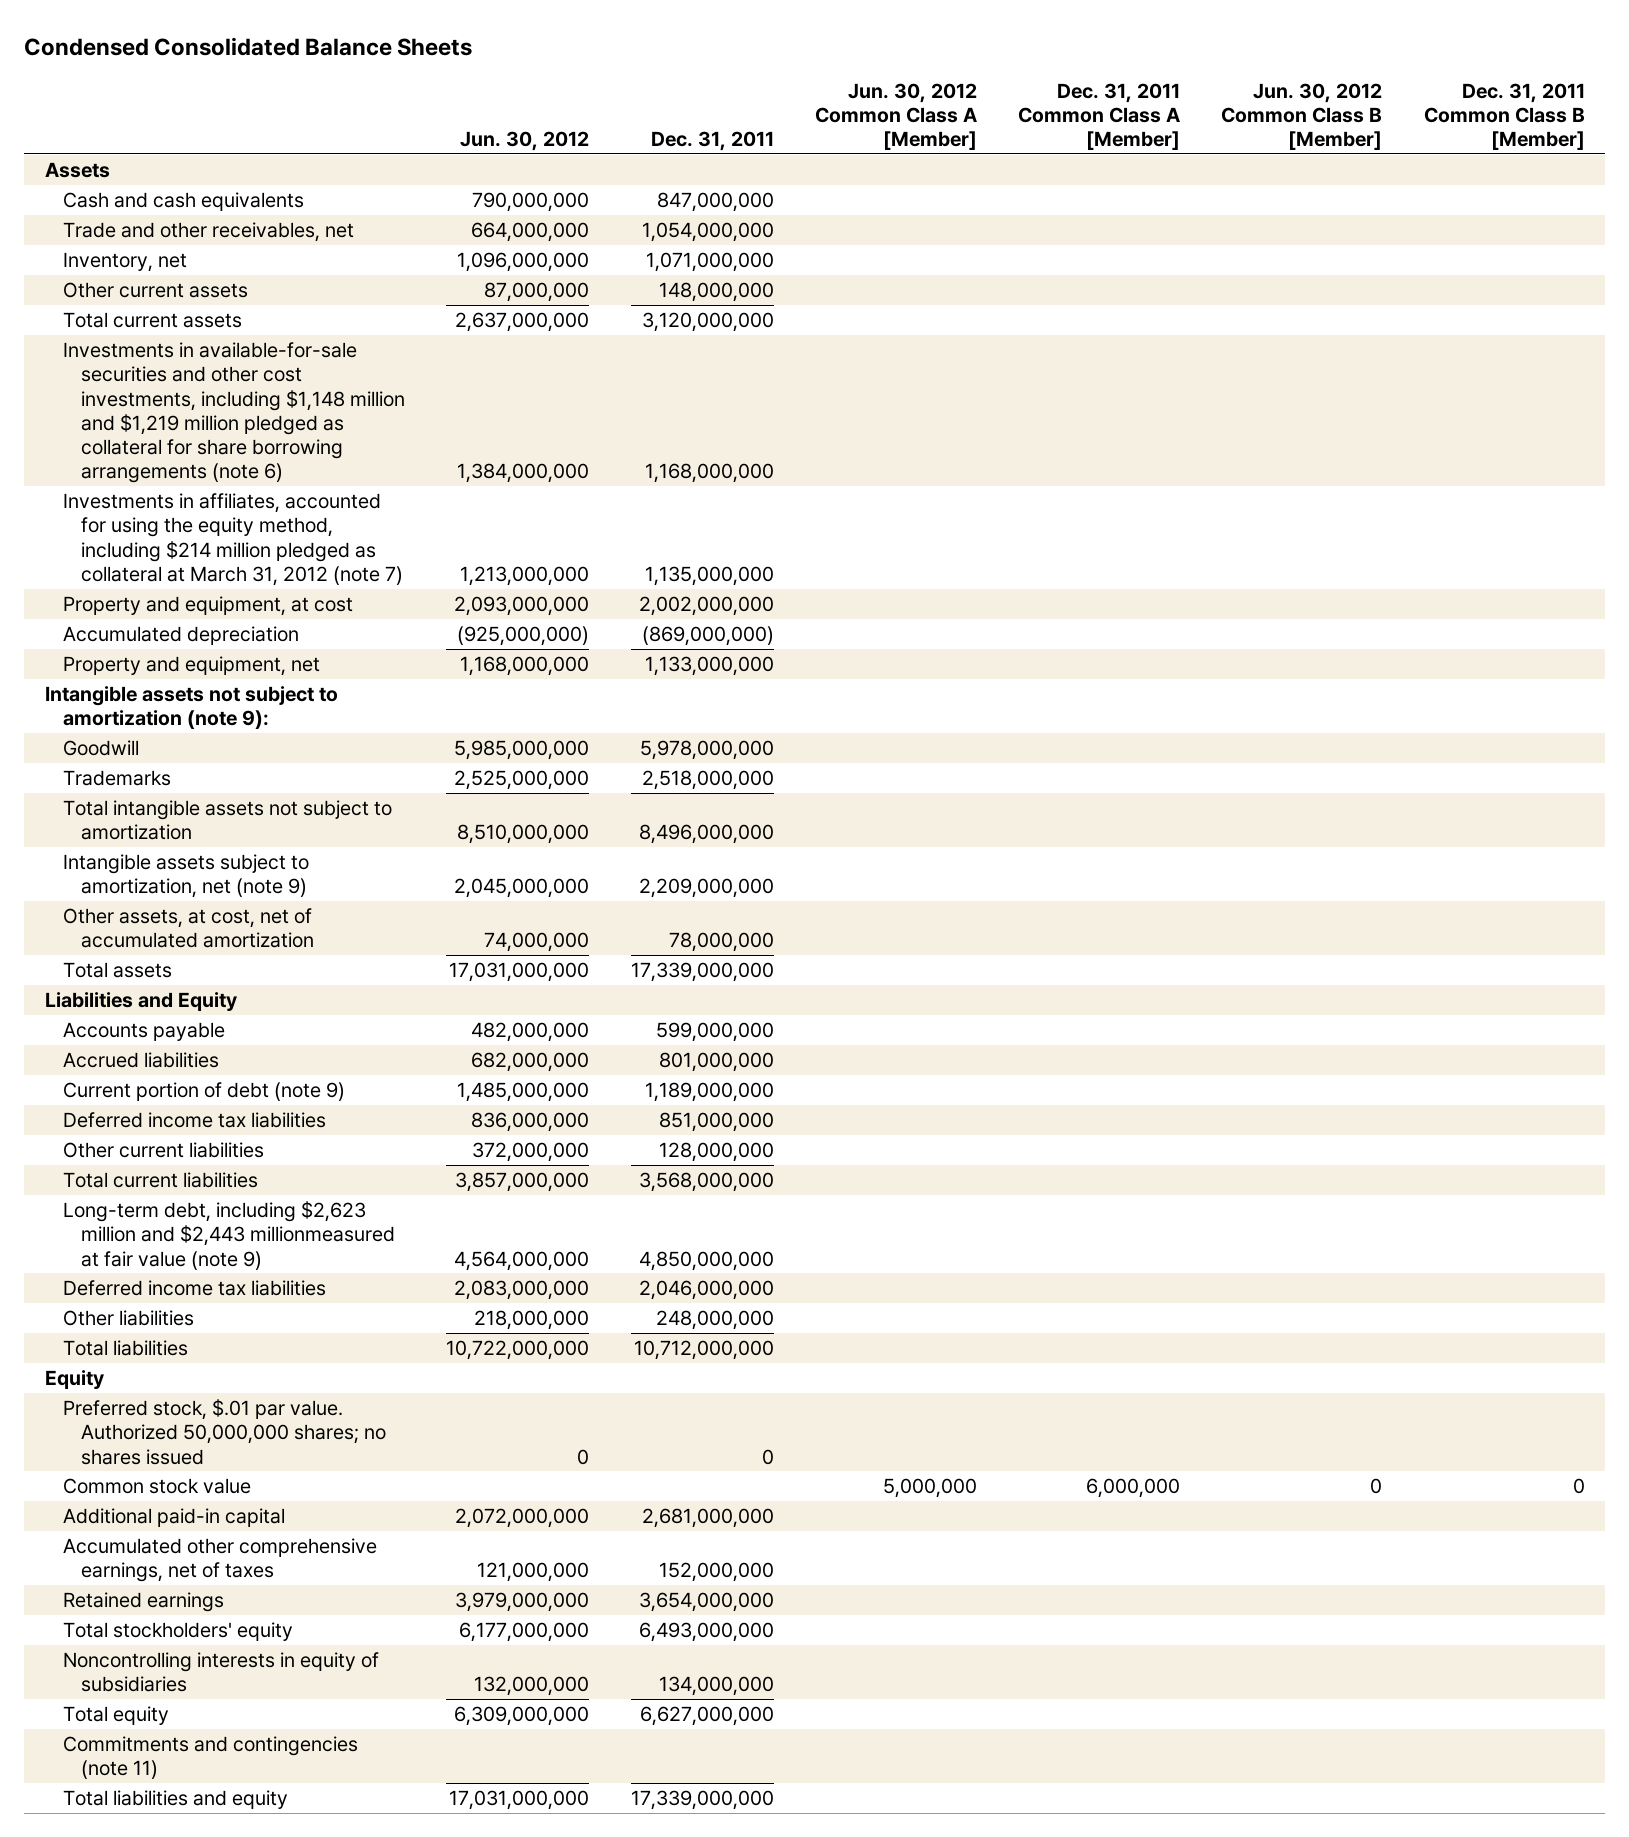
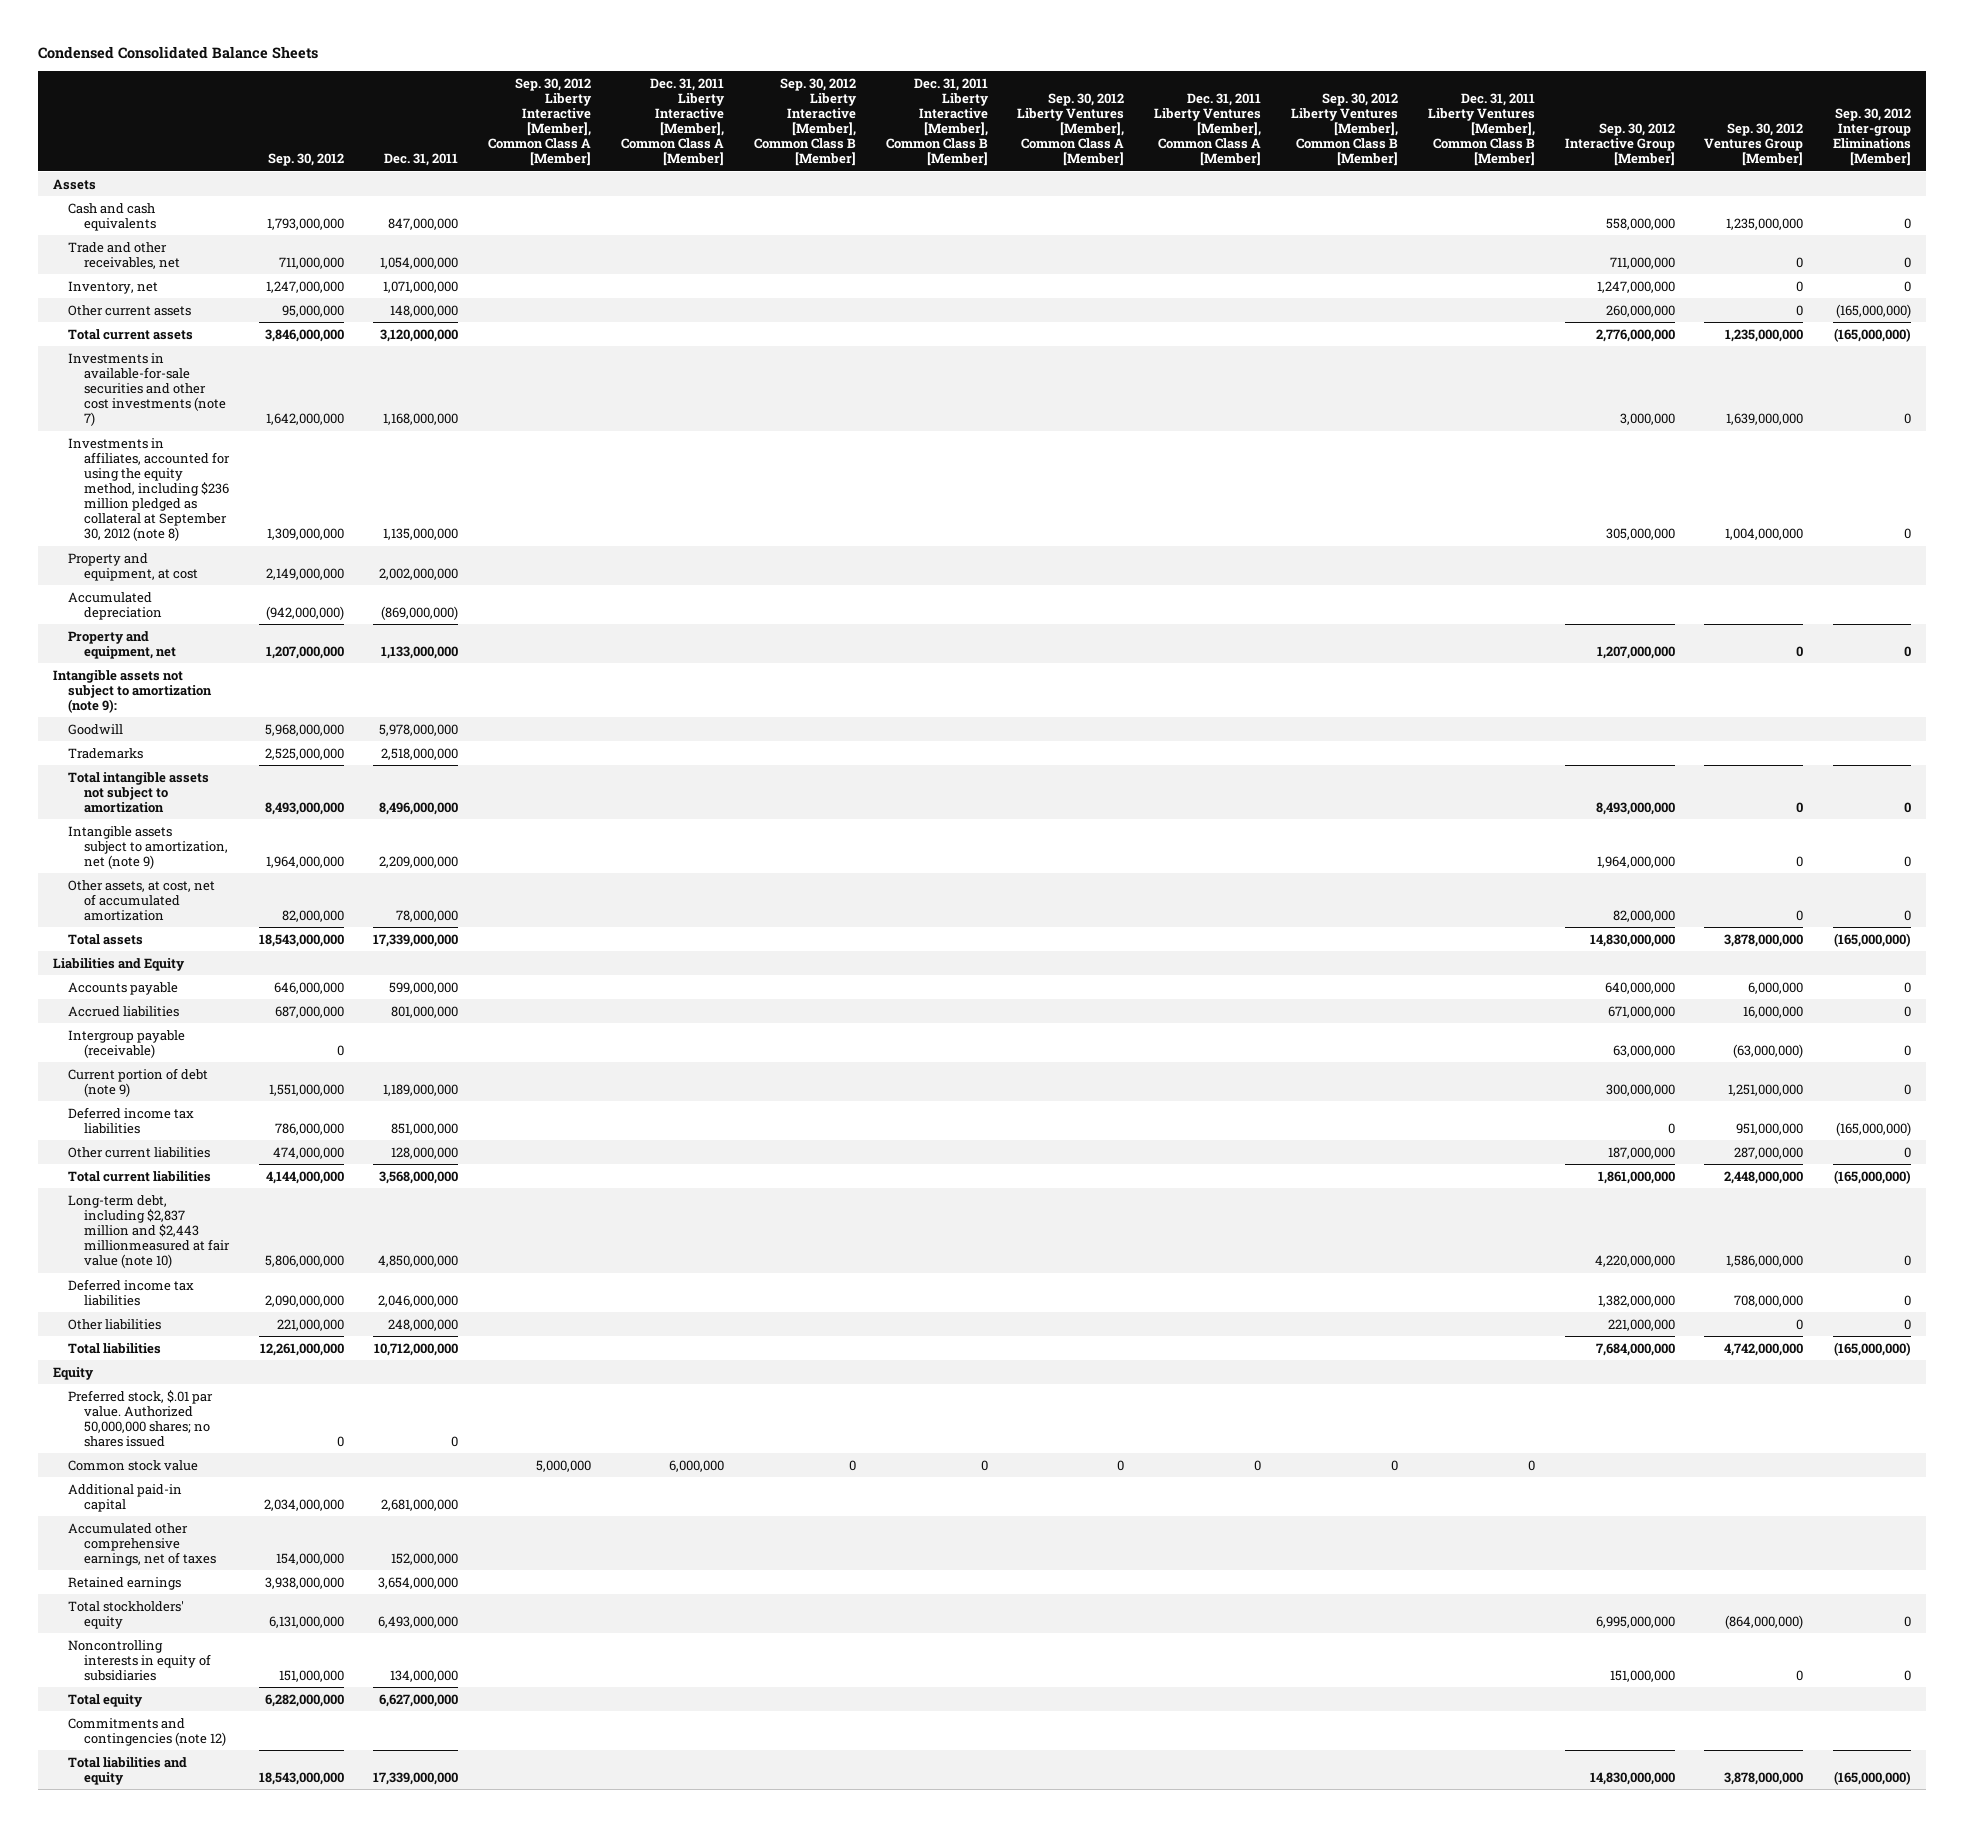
- | Jun. 30, 2012 | Dec. 31, 2011 | Jun. 30, 2012 Common Class A [Member] | Dec. 31, 2011 Common Class A [Member] | Jun. 30, 2012 Common Class B [Member] | Dec. 31, 2011 Common Class B [Member]
+ | Sep. 30, 2012 | Dec. 31, 2011 | Sep. 30, 2012 Liberty Interactive [Member], Common Class A [Member] | Dec. 31, 2011 Liberty Interactive [Member], Common Class A [Member] | Sep. 30, 2012 Liberty Interactive [Member], Common Class B [Member] | Dec. 31, 2011 Liberty Interactive [Member], Common Class B [Member] | Sep. 30, 2012 Liberty Ventures [Member], Common Class A [Member] | Dec. 31, 2011 Liberty Ventures [Member], Common Class A [Member] | Sep. 30, 2012 Liberty Ventures [Member], Common Class B [Member] | Dec. 31, 2011 Liberty Ventures [Member], Common Class B [Member] | Sep. 30, 2012 Interactive Group [Member] | Sep. 30, 2012 Ventures Group [Member] | Sep. 30, 2012 Inter-group Eliminations [Member]
- Investments in available-for-sale securities and other cost investments, including $1,148 million and $1,219 million pledged as collateral for share borrowing arrangements (note 6) | 1,384,000,000 | 1,168,000,000 | | | |
- Investments in affiliates, accounted for using the equity method, including $214 million pledged as collateral at March 31, 2012 (note 7) | 1,213,000,000 | 1,135,000,000 | | | |
+ Investments in available-for-sale securities and other cost investments (note 7) | 1,642,000,000 | 1,168,000,000 | | | | | | | | | 3,000,000 | 1,639,000,000 | 0
+ Investments in affiliates, accounted for using the equity method, including $236 million pledged as collateral at September 30, 2012 (note 8) | 1,309,000,000 | 1,135,000,000 | | | | | | | | | 305,000,000 | 1,004,000,000 | 0
+ Intergroup payable (receivable) | 0 | | | | | | | | | | 63,000,000 | (63,000,000) | 0
- Long-term debt, including $2,623 million and $2,443 millionmeasured at fair value (note 9) | 4,564,000,000 | 4,850,000,000 | | | |
+ Long-term debt, including $2,837 million and $2,443 millionmeasured at fair value (note 10) | 5,806,000,000 | 4,850,000,000 | | | | | | | | | 4,220,000,000 | 1,586,000,000 | 0
- Commitments and contingencies (note 11)
+ Commitments and contingencies (note 12)

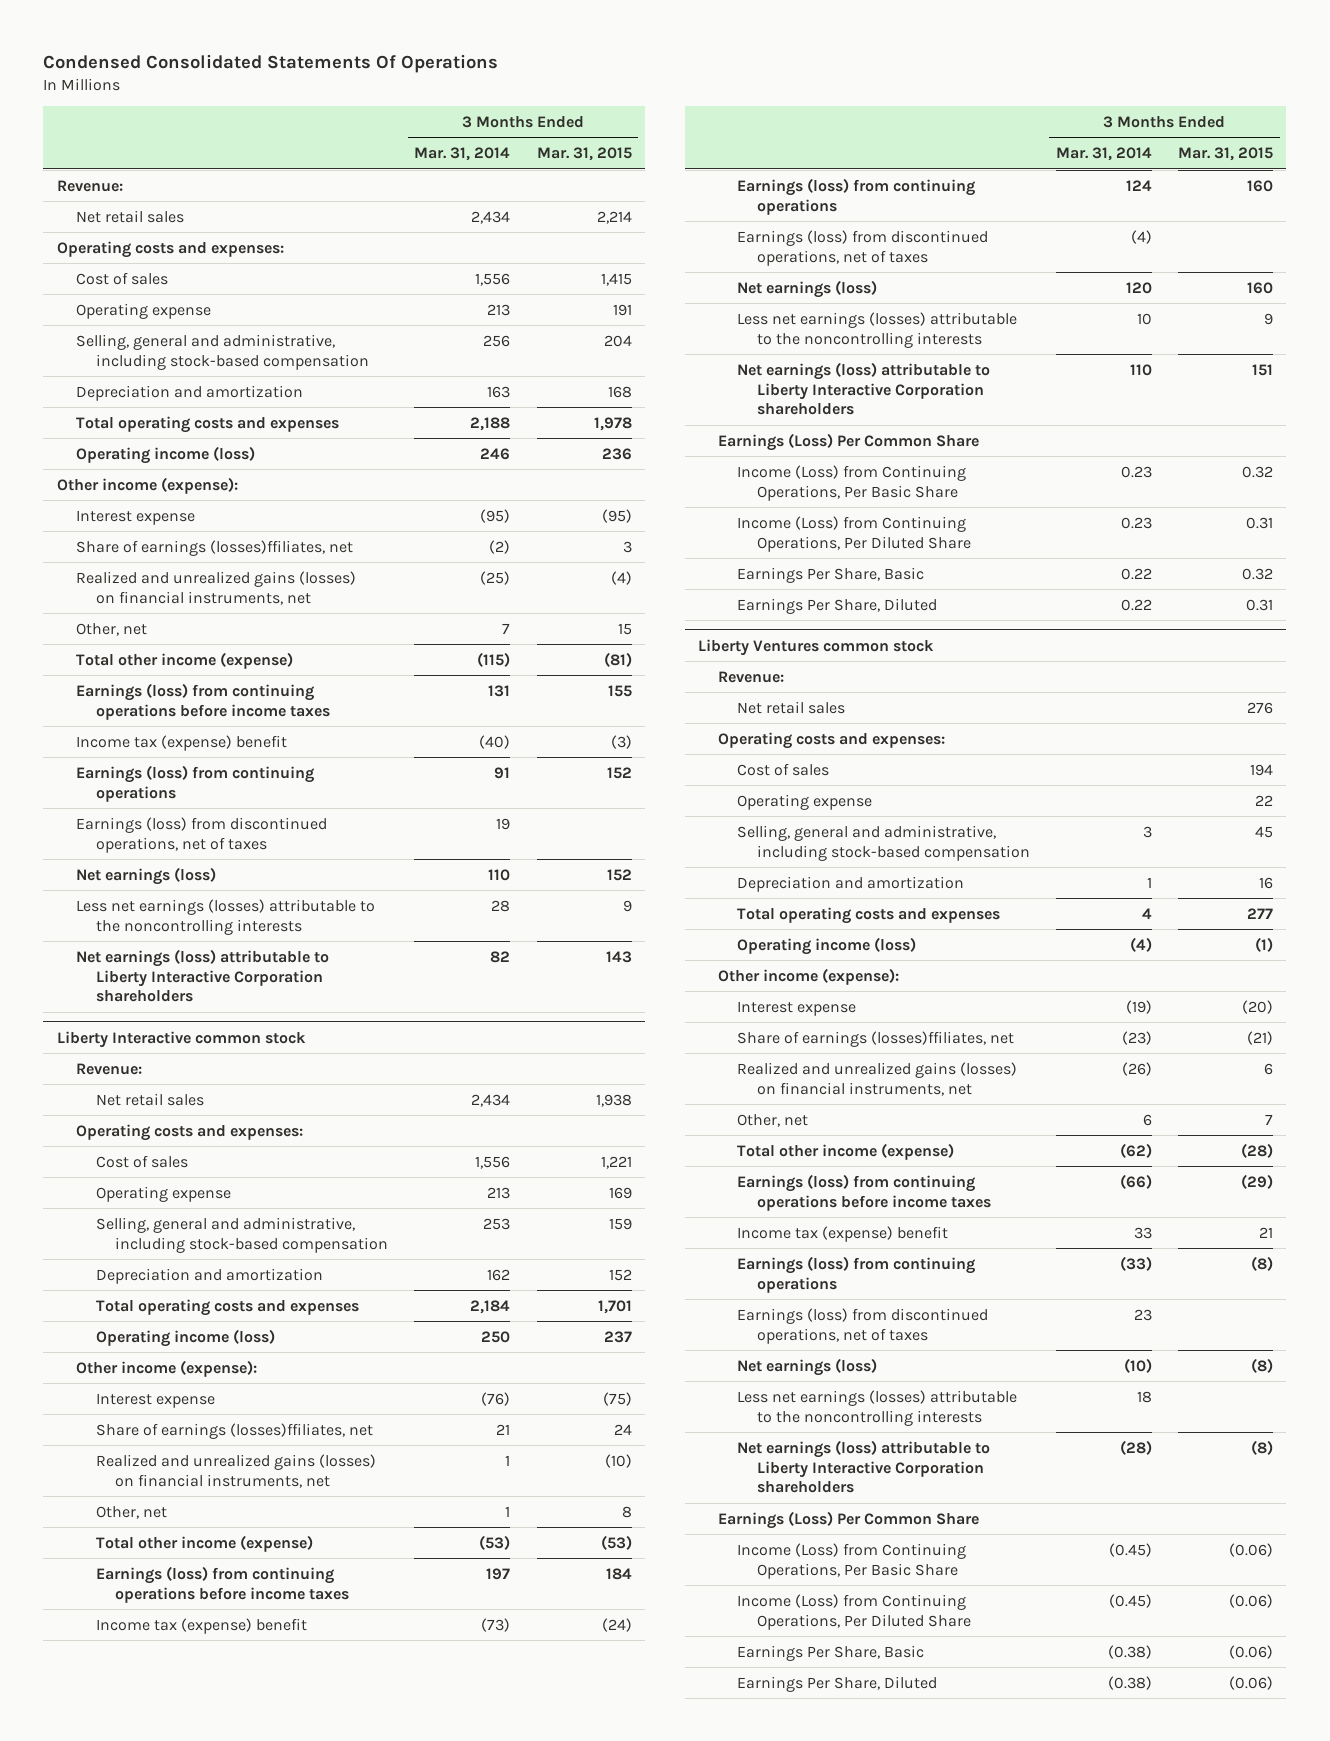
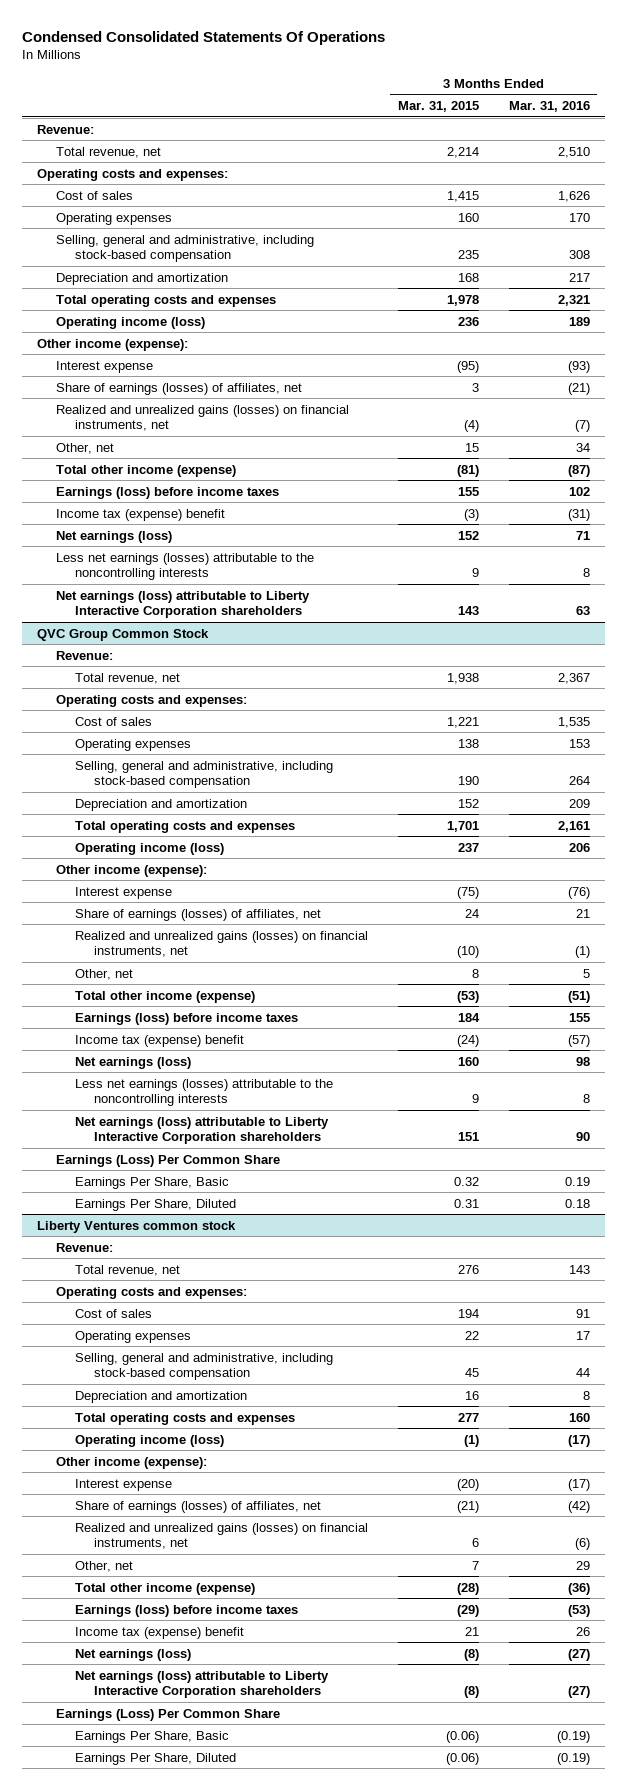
- | 3 Months Ended Mar. 31, 2014 | 3 Months Ended Mar. 31, 2015
+ | 3 Months Ended Mar. 31, 2015 | 3 Months Ended Mar. 31, 2016
- Net retail sales | 2,434 | 2,214
+ Total revenue, net | 2,214 | 2,510
- Operating expense | 213 | 191
- Selling, general and administrative, including stock-based compensation | 256 | 204
+ Operating expenses | 160 | 170
+ Selling, general and administrative, including stock-based compensation | 235 | 308
- Share of earnings (losses)ffiliates, net | (2) | 3
+ Share of earnings (losses) of affiliates, net | 3 | (21)
- Earnings (loss) from continuing operations before income taxes | 131 | 155
+ Earnings (loss) before income taxes | 155 | 102
- Earnings (loss) from continuing operations | 91 | 152
- Earnings (loss) from discontinued operations, net of taxes | 19 |
- Liberty Interactive common stock
+ QVC Group Common Stock
- Net retail sales | 2,434 | 1,938
+ Total revenue, net | 1,938 | 2,367
- Operating expense | 213 | 169
- Selling, general and administrative, including stock-based compensation | 253 | 159
+ Operating expenses | 138 | 153
+ Selling, general and administrative, including stock-based compensation | 190 | 264
- Share of earnings (losses)ffiliates, net | 21 | 24
+ Share of earnings (losses) of affiliates, net | 24 | 21
- Earnings (loss) from continuing operations before income taxes | 197 | 184
+ Earnings (loss) before income taxes | 184 | 155
- Earnings (loss) from continuing operations | 124 | 160
- Earnings (loss) from discontinued operations, net of taxes | (4) |
- Income (Loss) from Continuing Operations, Per Basic Share | 0.23 | 0.32
- Income (Loss) from Continuing Operations, Per Diluted Share | 0.23 | 0.31
@ Liberty Ventures common stock
- Net retail sales | | 276
+ Total revenue, net | 276 | 143
- Operating expense | | 22
+ Operating expenses | 22 | 17
- Share of earnings (losses)ffiliates, net | (23) | (21)
+ Share of earnings (losses) of affiliates, net | (21) | (42)
- Earnings (loss) from continuing operations before income taxes | (66) | (29)
+ Earnings (loss) before income taxes | (29) | (53)
- Earnings (loss) from continuing operations | (33) | (8)
- Earnings (loss) from discontinued operations, net of taxes | 23 |
- Less net earnings (losses) attributable to the noncontrolling interests | 18 |
- Income (Loss) from Continuing Operations, Per Basic Share | (0.45) | (0.06)
- Income (Loss) from Continuing Operations, Per Diluted Share | (0.45) | (0.06)

